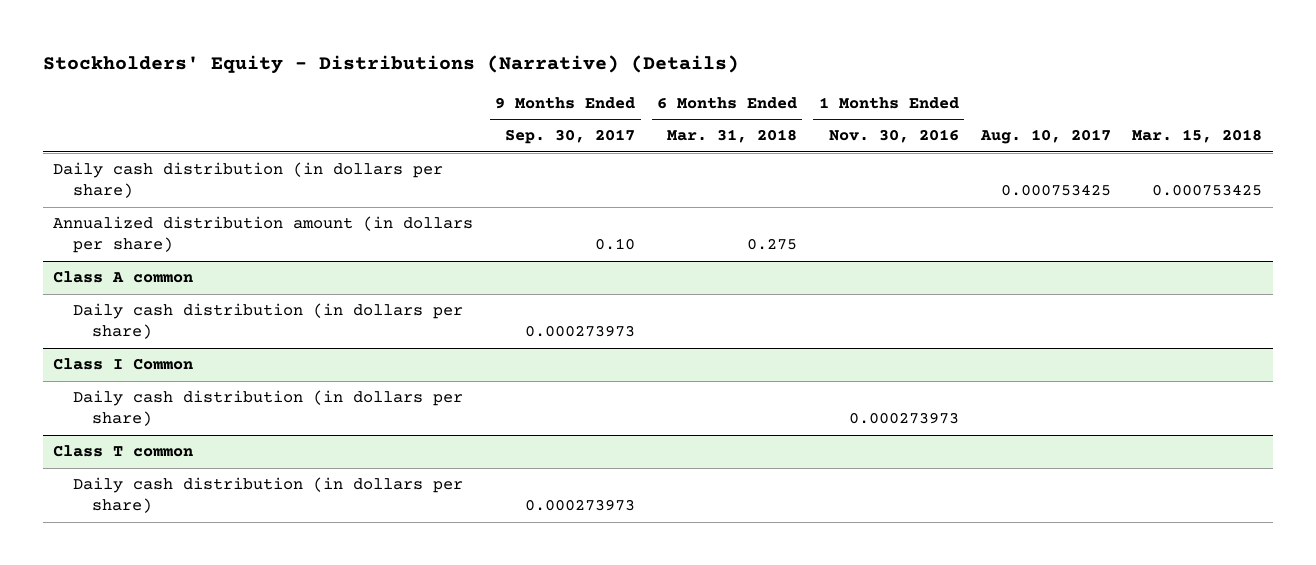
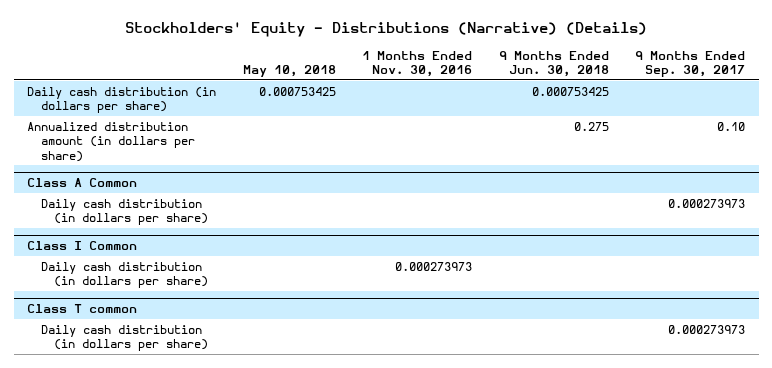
- | 9 Months Ended Sep. 30, 2017 | 6 Months Ended Mar. 31, 2018 | 1 Months Ended Nov. 30, 2016 | Aug. 10, 2017 | Mar. 15, 2018
+ | May 10, 2018 | 1 Months Ended Nov. 30, 2016 | 9 Months Ended Jun. 30, 2018 | 9 Months Ended Sep. 30, 2017
- Class A common
+ Class A Common

